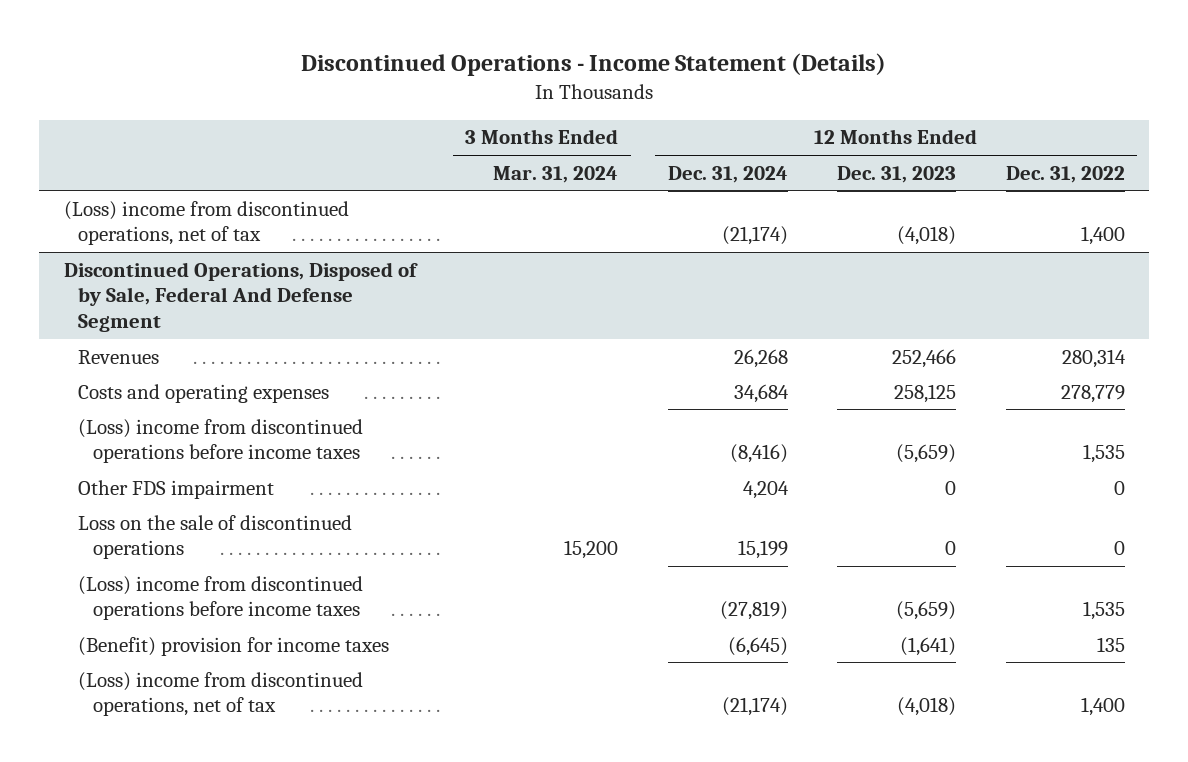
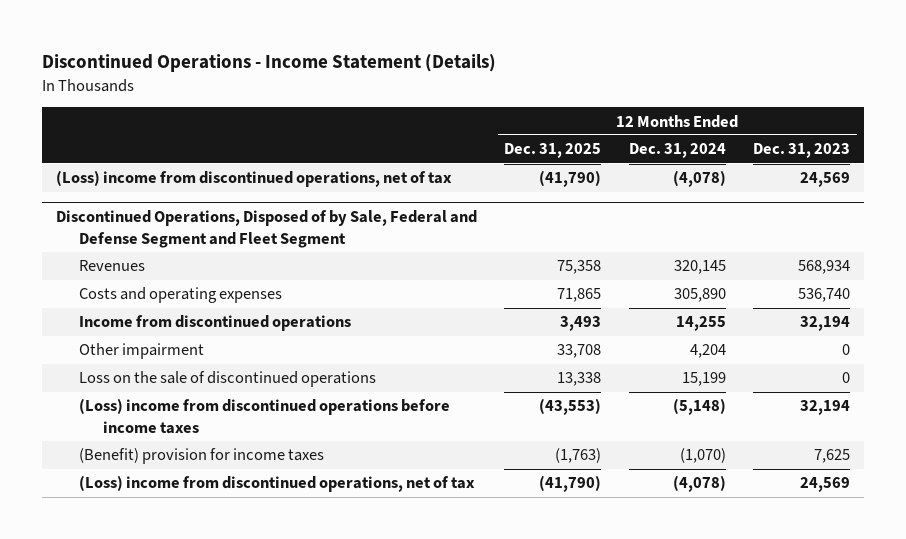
- | 3 Months Ended Mar. 31, 2024 | 12 Months Ended Dec. 31, 2024 | 12 Months Ended Dec. 31, 2023 | 12 Months Ended Dec. 31, 2022
+ | 12 Months Ended Dec. 31, 2025 | 12 Months Ended Dec. 31, 2024 | 12 Months Ended Dec. 31, 2023
- (Loss) income from discontinued operations, net of tax | | (21,174) | (4,018) | 1,400
- Discontinued Operations, Disposed of by Sale, Federal And Defense Segment
- Revenues | | 26,268 | 252,466 | 280,314
- Costs and operating expenses | | 34,684 | 258,125 | 278,779
- (Loss) income from discontinued operations before income taxes | | (8,416) | (5,659) | 1,535
- Other FDS impairment | | 4,204 | 0 | 0
+ (Loss) income from discontinued operations, net of tax | (41,790) | (4,078) | 24,569
+ Discontinued Operations, Disposed of by Sale, Federal and Defense Segment and Fleet Segment
+ Revenues | 75,358 | 320,145 | 568,934
+ Costs and operating expenses | 71,865 | 305,890 | 536,740
+ Income from discontinued operations | 3,493 | 14,255 | 32,194
+ Other impairment | 33,708 | 4,204 | 0
- (Loss) income from discontinued operations before income taxes | | (27,819) | (5,659) | 1,535
- (Benefit) provision for income taxes | | (6,645) | (1,641) | 135
- (Loss) income from discontinued operations, net of tax | | (21,174) | (4,018) | 1,400
+ (Loss) income from discontinued operations before income taxes | (43,553) | (5,148) | 32,194
+ (Benefit) provision for income taxes | (1,763) | (1,070) | 7,625
+ (Loss) income from discontinued operations, net of tax | (41,790) | (4,078) | 24,569

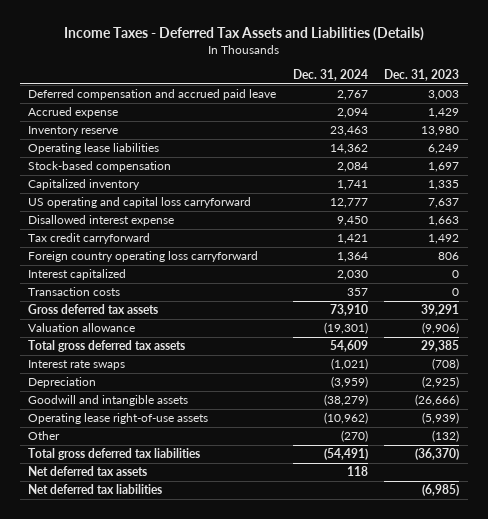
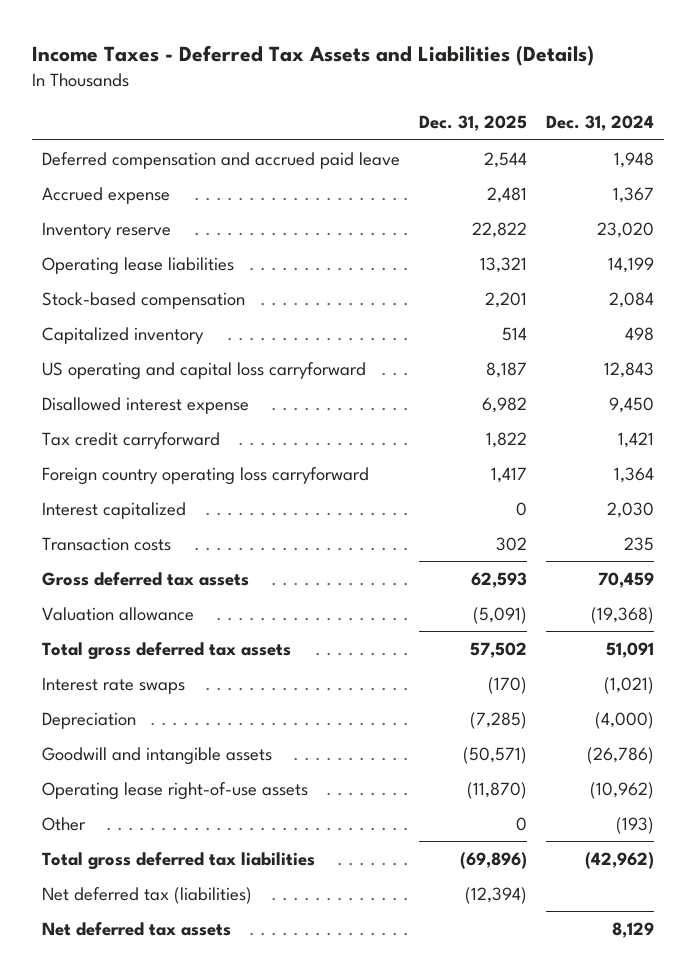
- | Dec. 31, 2024 | Dec. 31, 2023
+ | Dec. 31, 2025 | Dec. 31, 2024
- Deferred compensation and accrued paid leave | 2,767 | 3,003
- Accrued expense | 2,094 | 1,429
- Inventory reserve | 23,463 | 13,980
- Operating lease liabilities | 14,362 | 6,249
+ Deferred compensation and accrued paid leave | 2,544 | 1,948
+ Accrued expense | 2,481 | 1,367
+ Inventory reserve | 22,822 | 23,020
+ Operating lease liabilities | 13,321 | 14,199
- Capitalized inventory | 1,741 | 1,335
- US operating and capital loss carryforward | 12,777 | 7,637
+ Capitalized inventory | 514 | 498
+ US operating and capital loss carryforward | 8,187 | 12,843
- Transaction costs | 357 | 0
- Gross deferred tax assets | 73,910 | 39,291
- Valuation allowance | (19,301) | (9,906)
- Total gross deferred tax assets | 54,609 | 29,385
+ Transaction costs | 302 | 235
+ Gross deferred tax assets | 62,593 | 70,459
+ Valuation allowance | (5,091) | (19,368)
+ Total gross deferred tax assets | 57,502 | 51,091
- Depreciation | (3,959) | (2,925)
- Goodwill and intangible assets | (38,279) | (26,666)
+ Depreciation | (7,285) | (4,000)
+ Goodwill and intangible assets | (50,571) | (26,786)
- Other | (270) | (132)
- Total gross deferred tax liabilities | (54,491) | (36,370)
- Net deferred tax assets | 118 |
- Net deferred tax liabilities | | (6,985)
+ Other | 0 | (193)
+ Total gross deferred tax liabilities | (69,896) | (42,962)
+ Net deferred tax (liabilities) | (12,394) |
+ Net deferred tax assets | | 8,129

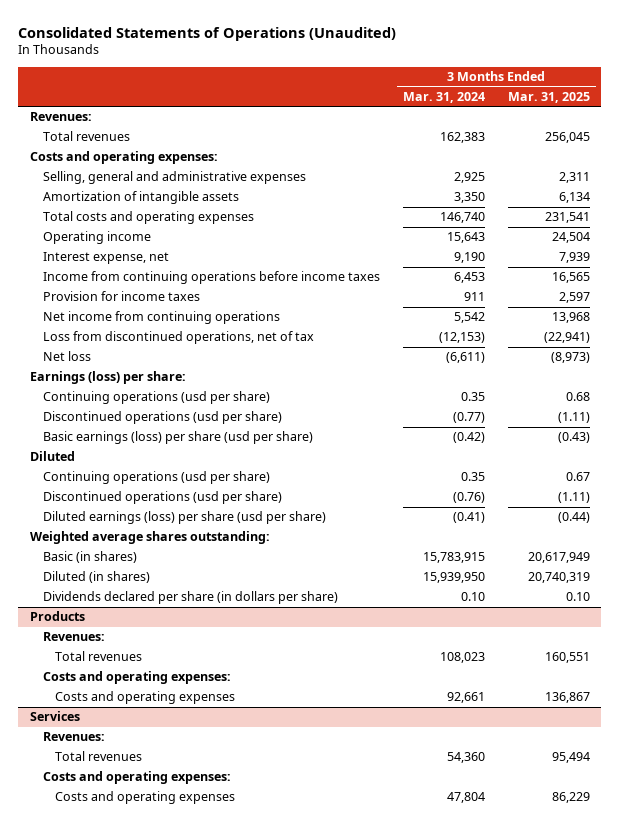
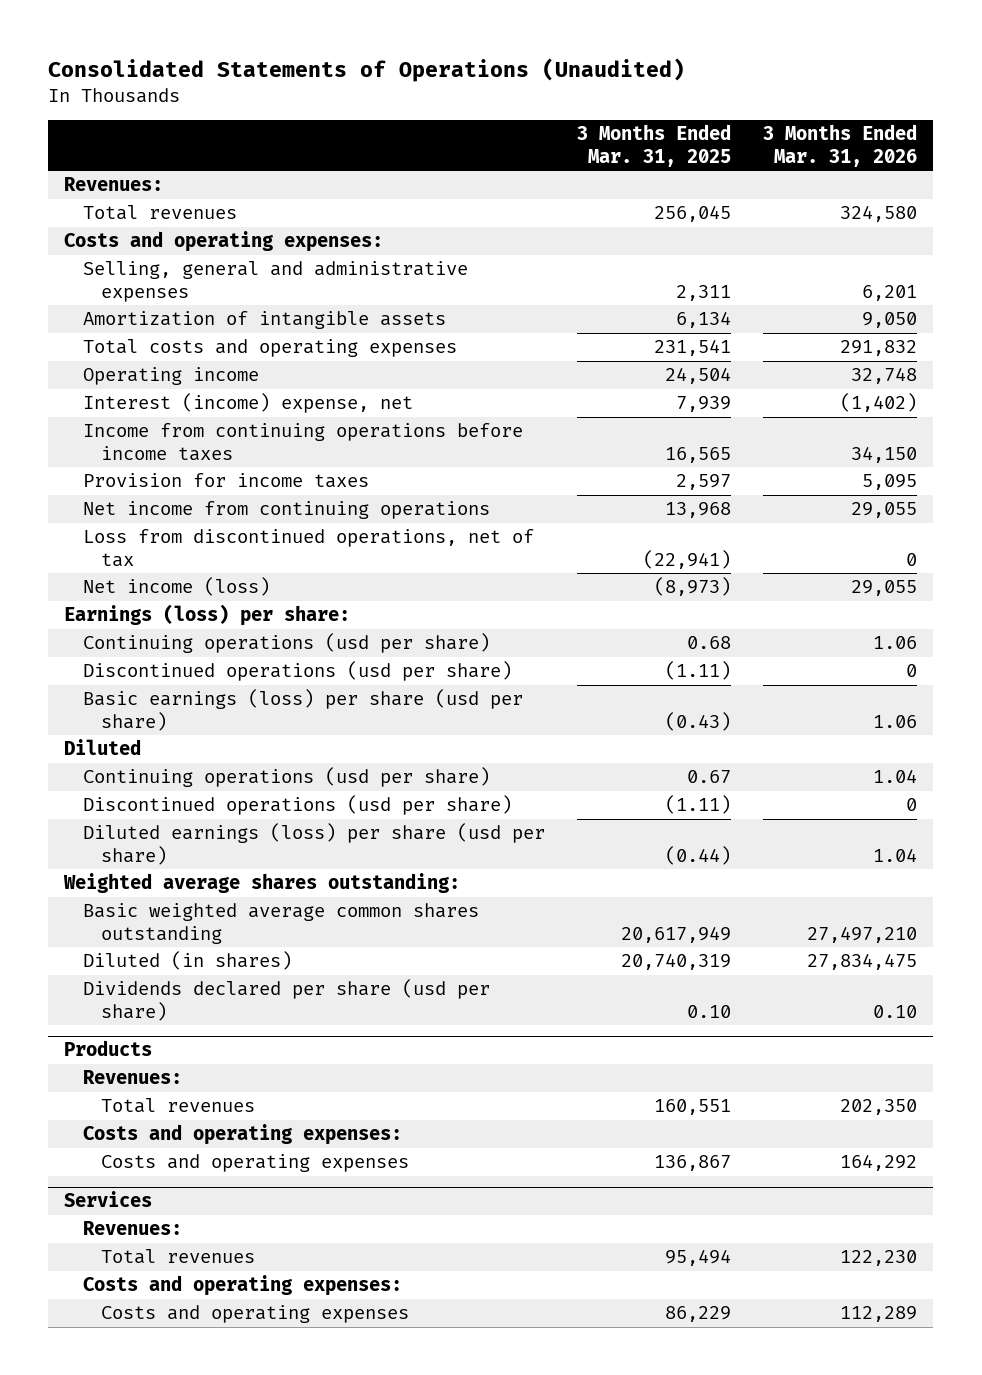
- | 3 Months Ended Mar. 31, 2024 | 3 Months Ended Mar. 31, 2025
+ | 3 Months Ended Mar. 31, 2025 | 3 Months Ended Mar. 31, 2026
- Interest expense, net | 9,190 | 7,939
+ Interest (income) expense, net | 7,939 | (1,402)
- Net loss | (6,611) | (8,973)
+ Net income (loss) | (8,973) | 29,055
- Basic (in shares) | 15,783,915 | 20,617,949
+ Basic weighted average common shares outstanding | 20,617,949 | 27,497,210
- Dividends declared per share (in dollars per share) | 0.10 | 0.10
+ Dividends declared per share (usd per share) | 0.10 | 0.10

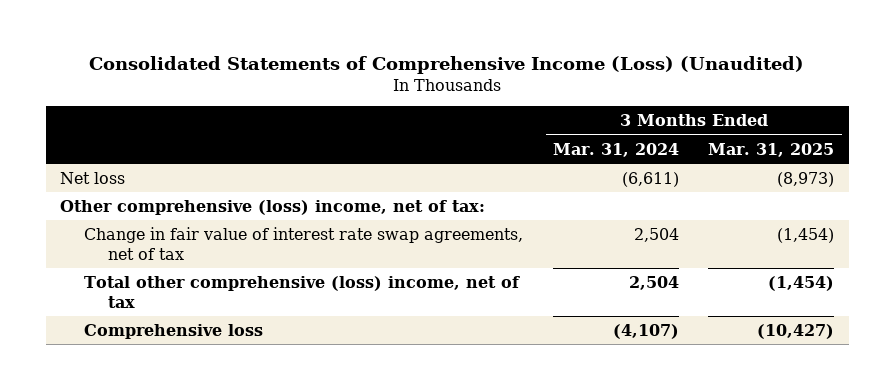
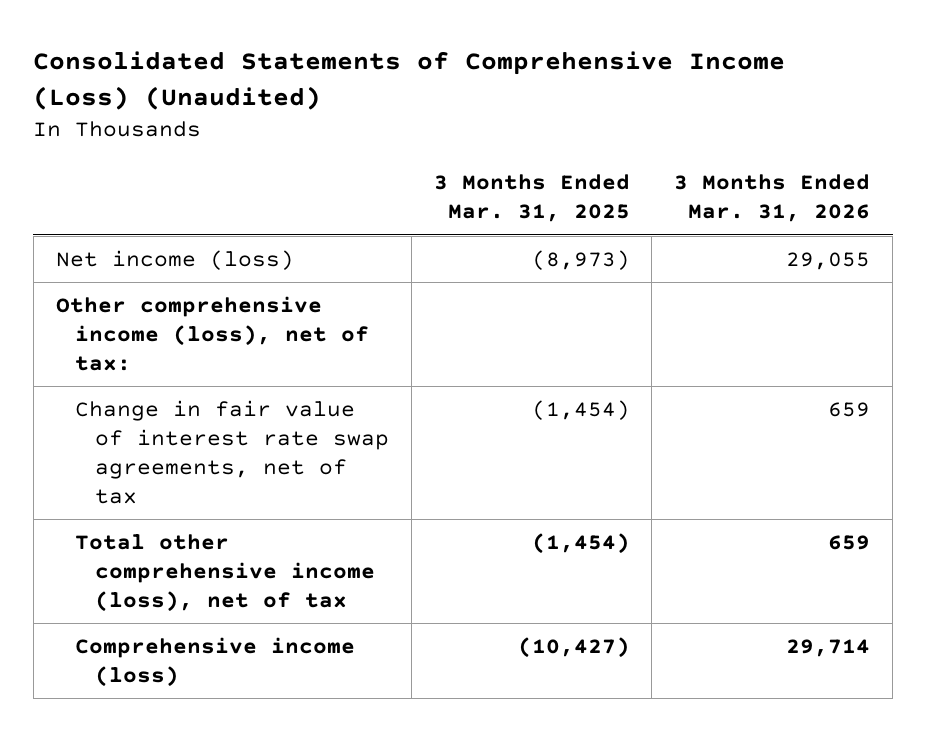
- | 3 Months Ended Mar. 31, 2024 | 3 Months Ended Mar. 31, 2025
+ | 3 Months Ended Mar. 31, 2025 | 3 Months Ended Mar. 31, 2026
- Net loss | (6,611) | (8,973)
- Other comprehensive (loss) income, net of tax:
+ Net income (loss) | (8,973) | 29,055
+ Other comprehensive income (loss), net of tax:
- Total other comprehensive (loss) income, net of tax | 2,504 | (1,454)
- Comprehensive loss | (4,107) | (10,427)
+ Total other comprehensive income (loss), net of tax | (1,454) | 659
+ Comprehensive income (loss) | (10,427) | 29,714

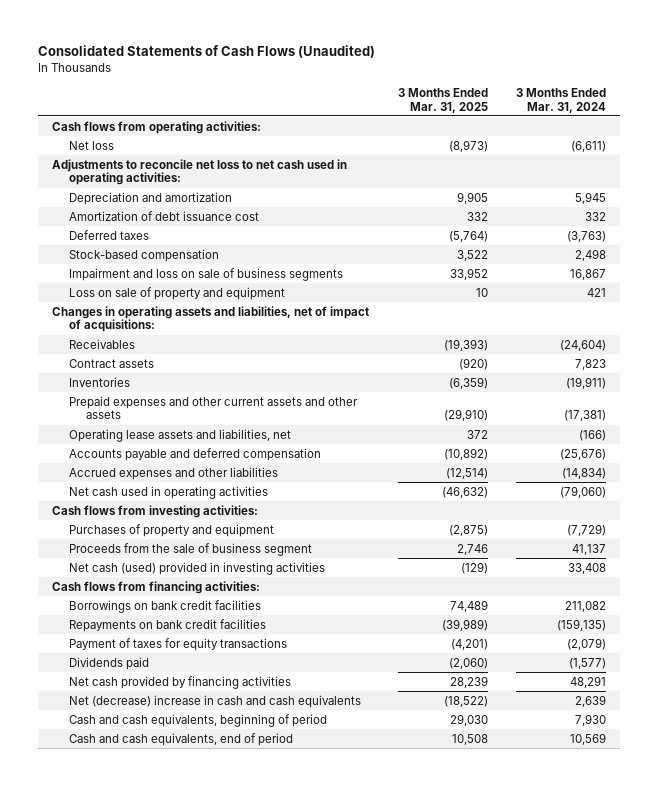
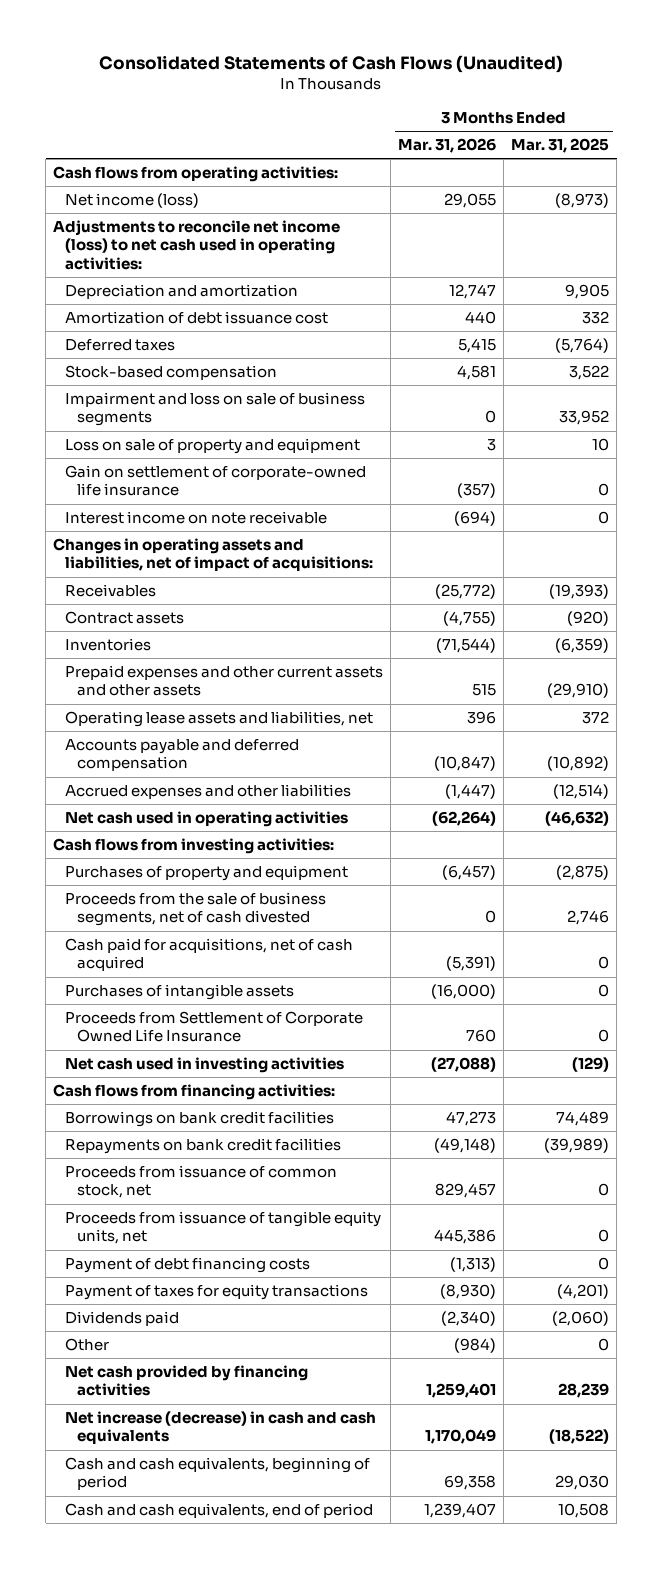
- | 3 Months Ended Mar. 31, 2025 | 3 Months Ended Mar. 31, 2024
+ | 3 Months Ended Mar. 31, 2026 | 3 Months Ended Mar. 31, 2025
- Net loss | (8,973) | (6,611)
- Adjustments to reconcile net loss to net cash used in operating activities:
+ Net income (loss) | 29,055 | (8,973)
+ Adjustments to reconcile net income (loss) to net cash used in operating activities:
+ Gain on settlement of corporate-owned life insurance | (357) | 0
+ Interest income on note receivable | (694) | 0
- Proceeds from the sale of business segment | 2,746 | 41,137
- Net cash (used) provided in investing activities | (129) | 33,408
+ Proceeds from the sale of business segments, net of cash divested | 0 | 2,746
+ Cash paid for acquisitions, net of cash acquired | (5,391) | 0
+ Purchases of intangible assets | (16,000) | 0
+ Proceeds from Settlement of Corporate Owned Life Insurance | 760 | 0
+ Net cash used in investing activities | (27,088) | (129)
+ Proceeds from issuance of common stock, net | 829,457 | 0
+ Proceeds from issuance of tangible equity units, net | 445,386 | 0
+ Payment of debt financing costs | (1,313) | 0
+ Other | (984) | 0
- Net (decrease) increase in cash and cash equivalents | (18,522) | 2,639
+ Net increase (decrease) in cash and cash equivalents | 1,170,049 | (18,522)

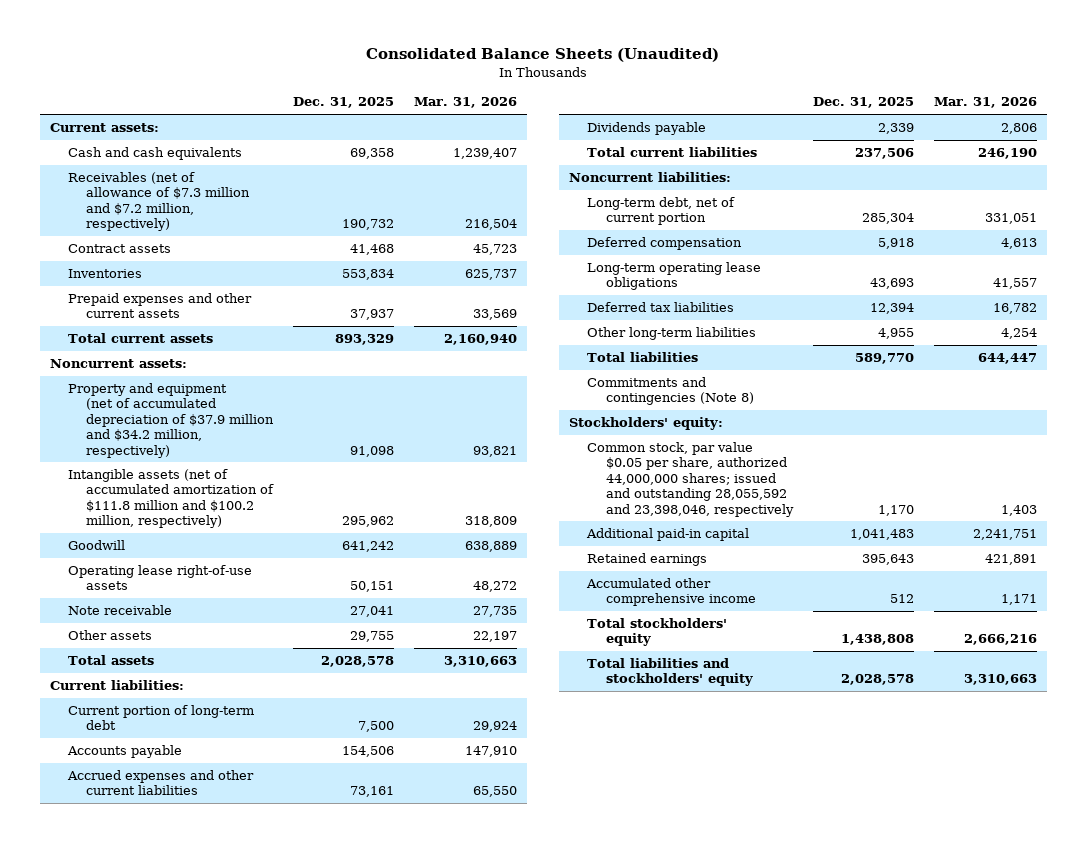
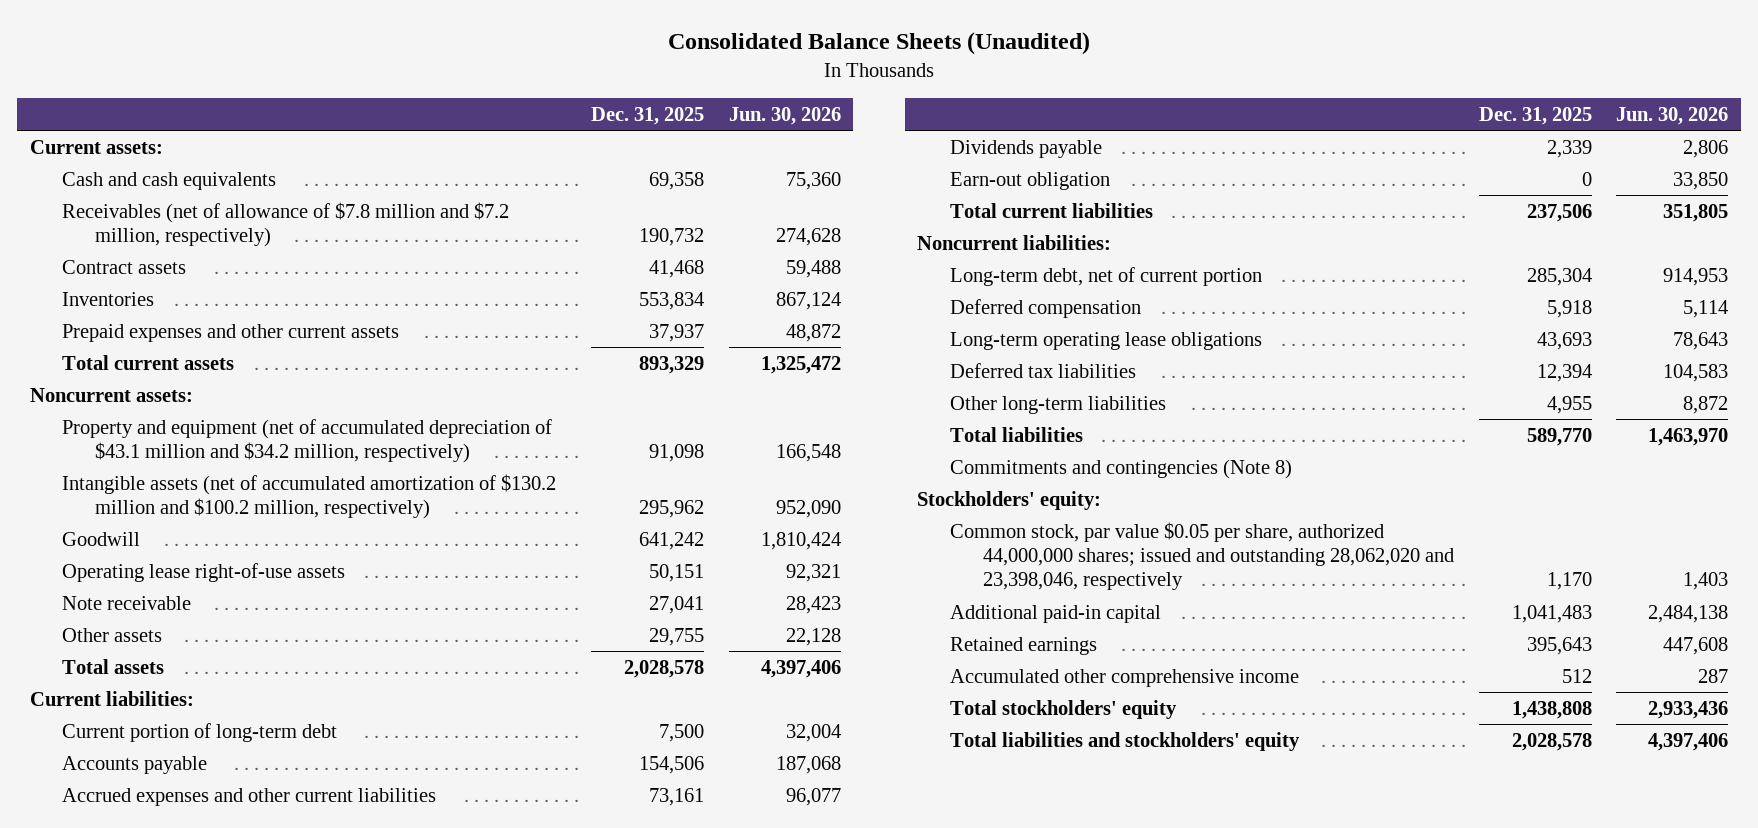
- | Dec. 31, 2025 | Mar. 31, 2026
+ | Dec. 31, 2025 | Jun. 30, 2026
- Receivables (net of allowance of $7.3 million and $7.2 million, respectively) | 190,732 | 216,504
+ Receivables (net of allowance of $7.8 million and $7.2 million, respectively) | 190,732 | 274,628
- Property and equipment (net of accumulated depreciation of $37.9 million and $34.2 million, respectively) | 91,098 | 93,821
- Intangible assets (net of accumulated amortization of $111.8 million and $100.2 million, respectively) | 295,962 | 318,809
+ Property and equipment (net of accumulated depreciation of $43.1 million and $34.2 million, respectively) | 91,098 | 166,548
+ Intangible assets (net of accumulated amortization of $130.2 million and $100.2 million, respectively) | 295,962 | 952,090
+ Earn-out obligation | 0 | 33,850
- Common stock, par value $0.05 per share, authorized 44,000,000 shares; issued and outstanding 28,055,592 and 23,398,046, respectively | 1,170 | 1,403
+ Common stock, par value $0.05 per share, authorized 44,000,000 shares; issued and outstanding 28,062,020 and 23,398,046, respectively | 1,170 | 1,403

